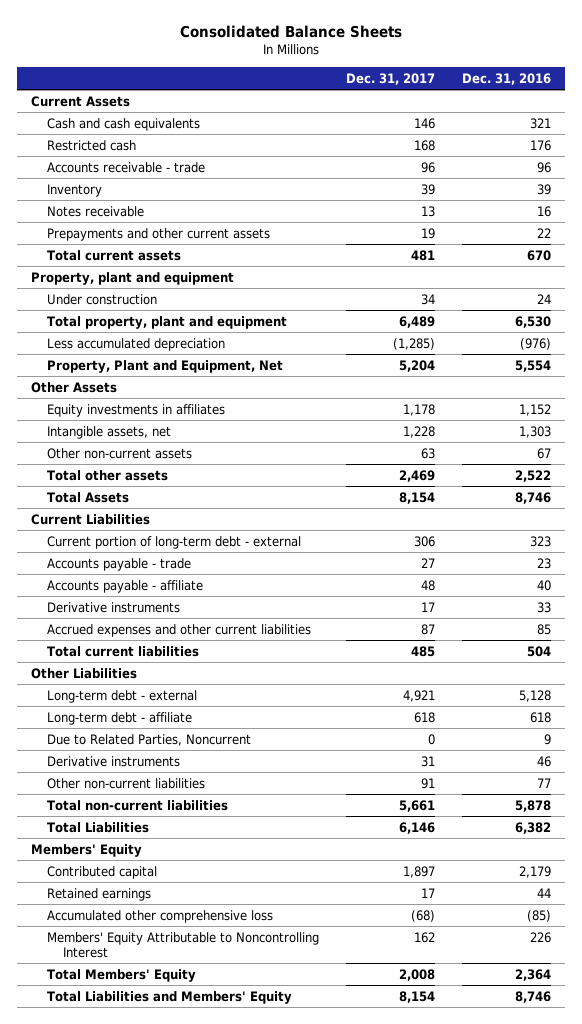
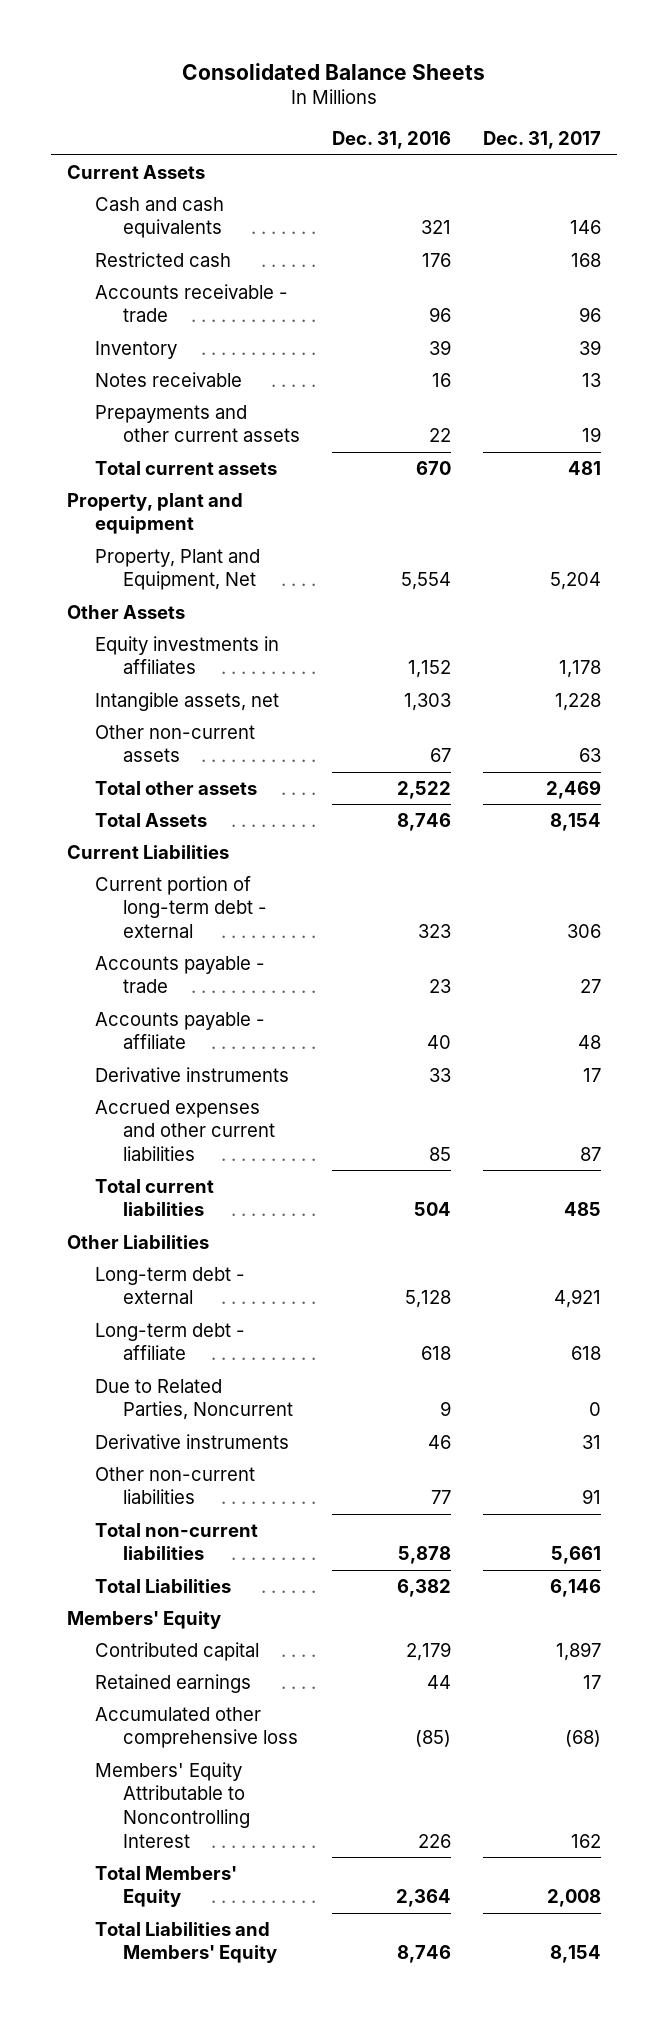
- | Dec. 31, 2017 | Dec. 31, 2016
+ | Dec. 31, 2016 | Dec. 31, 2017
- Under construction | 34 | 24
- Total property, plant and equipment | 6,489 | 6,530
- Less accumulated depreciation | (1,285) | (976)

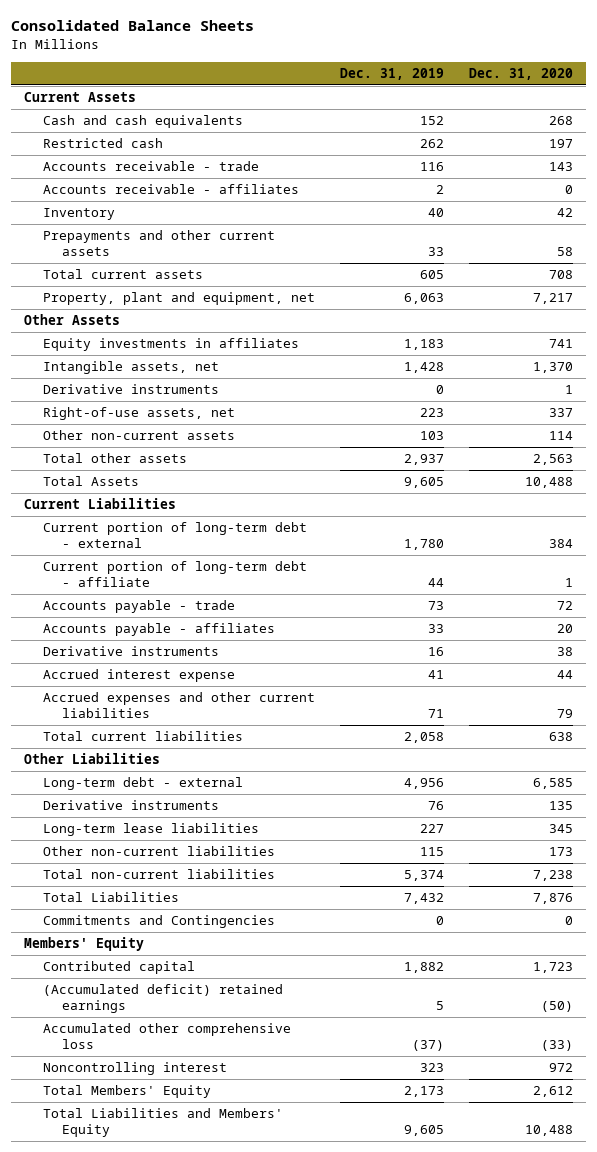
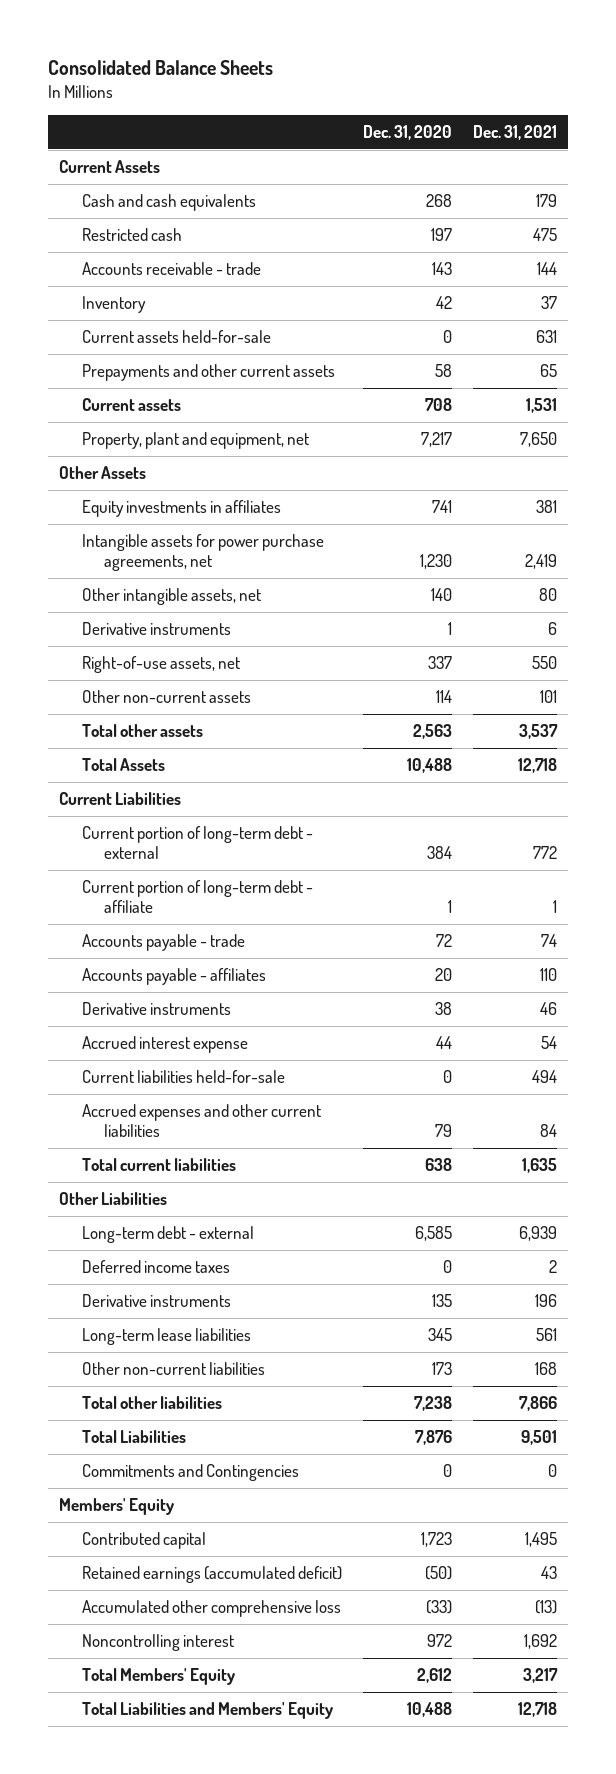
- | Dec. 31, 2019 | Dec. 31, 2020
+ | Dec. 31, 2020 | Dec. 31, 2021
- Accounts receivable - affiliates | 2 | 0
+ Current assets held-for-sale | 0 | 631
- Total current assets | 605 | 708
+ Current assets | 708 | 1,531
- Intangible assets, net | 1,428 | 1,370
+ Intangible assets for power purchase agreements, net | 1,230 | 2,419
+ Other intangible assets, net | 140 | 80
+ Current liabilities held-for-sale | 0 | 494
+ Deferred income taxes | 0 | 2
- Total non-current liabilities | 5,374 | 7,238
+ Total other liabilities | 7,238 | 7,866
- (Accumulated deficit) retained earnings | 5 | (50)
+ Retained earnings (accumulated deficit) | (50) | 43

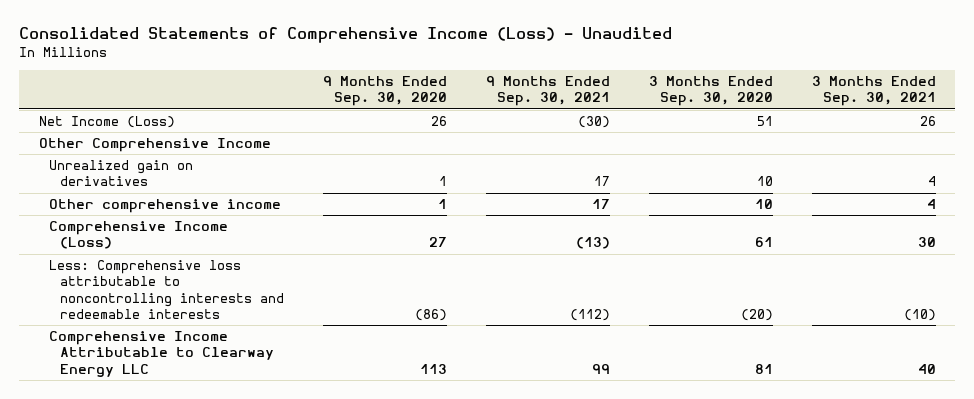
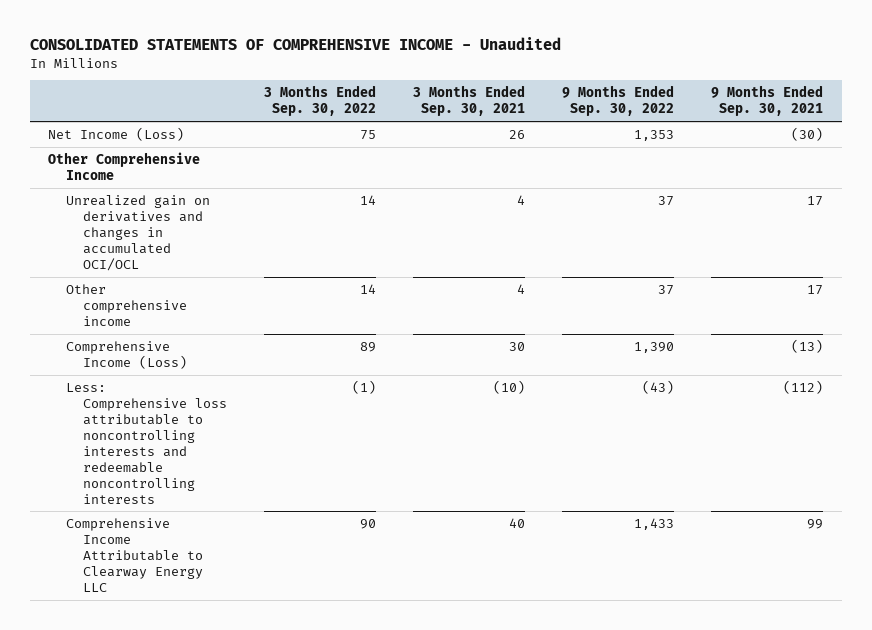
- Consolidated Statements of Comprehensive Income (Loss) - Unaudited
+ CONSOLIDATED STATEMENTS OF COMPREHENSIVE INCOME - Unaudited
- | 9 Months Ended Sep. 30, 2020 | 9 Months Ended Sep. 30, 2021 | 3 Months Ended Sep. 30, 2020 | 3 Months Ended Sep. 30, 2021
+ | 3 Months Ended Sep. 30, 2022 | 3 Months Ended Sep. 30, 2021 | 9 Months Ended Sep. 30, 2022 | 9 Months Ended Sep. 30, 2021
- Unrealized gain on derivatives | 1 | 17 | 10 | 4
+ Unrealized gain on derivatives and changes in accumulated OCI/OCL | 14 | 4 | 37 | 17
- Less: Comprehensive loss attributable to noncontrolling interests and redeemable interests | (86) | (112) | (20) | (10)
+ Less: Comprehensive loss attributable to noncontrolling interests and redeemable noncontrolling interests | (1) | (10) | (43) | (112)

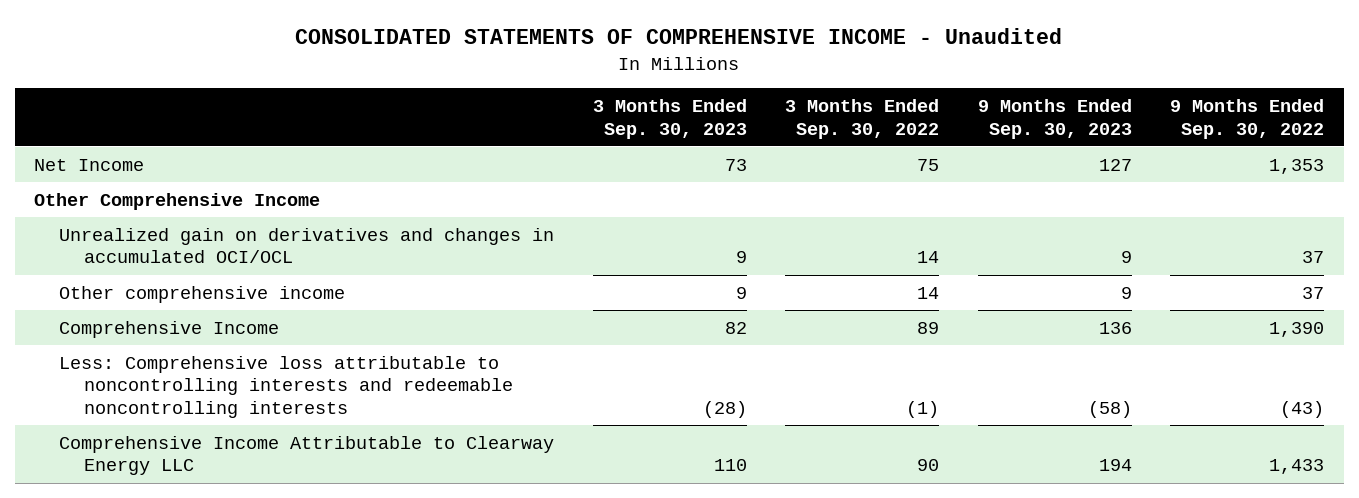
- | 3 Months Ended Sep. 30, 2022 | 3 Months Ended Sep. 30, 2021 | 9 Months Ended Sep. 30, 2022 | 9 Months Ended Sep. 30, 2021
+ | 3 Months Ended Sep. 30, 2023 | 3 Months Ended Sep. 30, 2022 | 9 Months Ended Sep. 30, 2023 | 9 Months Ended Sep. 30, 2022
- Net Income (Loss) | 75 | 26 | 1,353 | (30)
+ Net Income | 73 | 75 | 127 | 1,353
- Comprehensive Income (Loss) | 89 | 30 | 1,390 | (13)
+ Comprehensive Income | 82 | 89 | 136 | 1,390

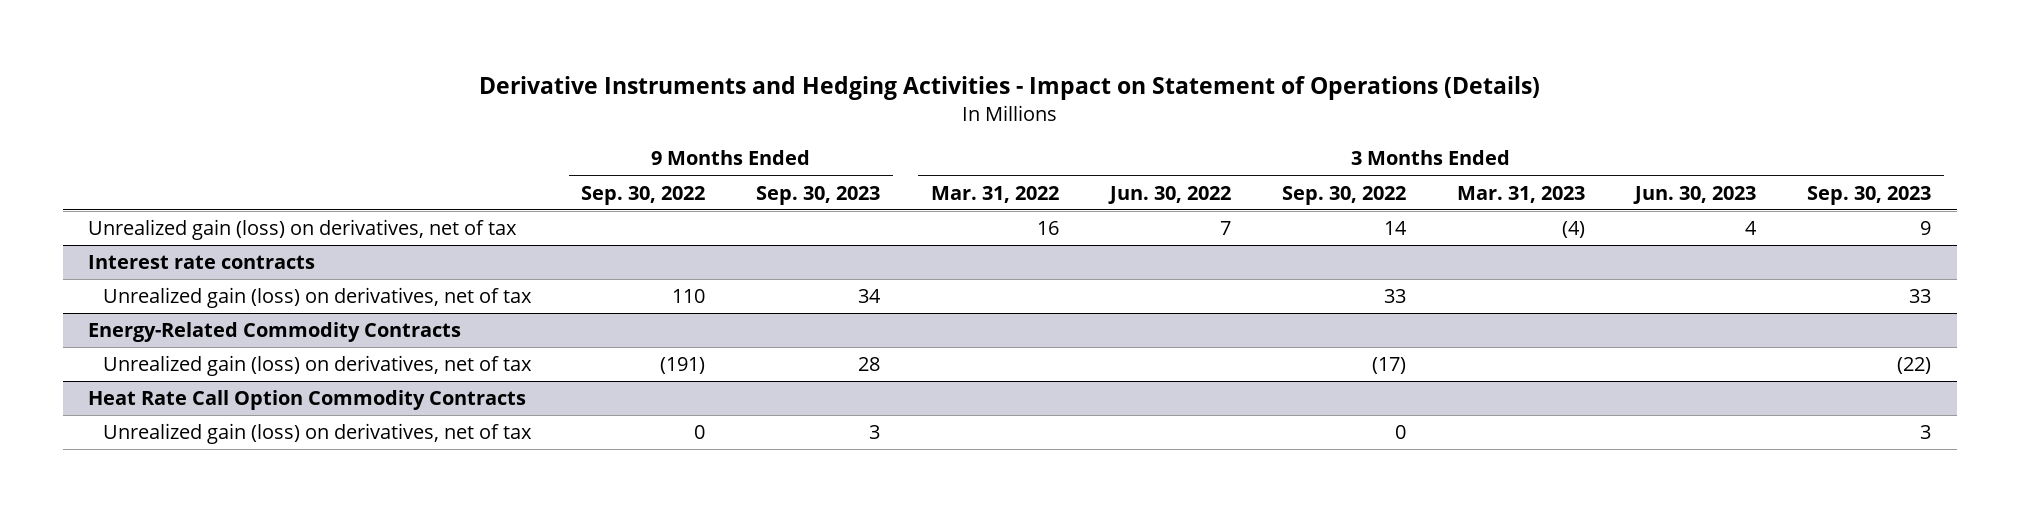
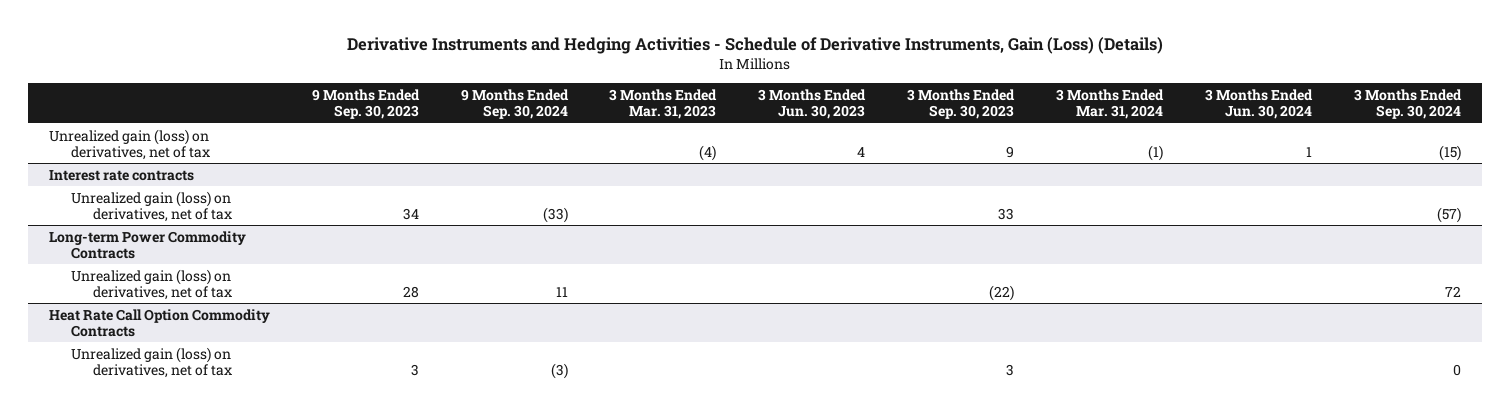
- Derivative Instruments and Hedging Activities - Impact on Statement of Operations (Details)
+ Derivative Instruments and Hedging Activities - Schedule of Derivative Instruments, Gain (Loss) (Details)
- | 9 Months Ended Sep. 30, 2022 | 9 Months Ended Sep. 30, 2023 | 3 Months Ended Mar. 31, 2022 | 3 Months Ended Jun. 30, 2022 | 3 Months Ended Sep. 30, 2022 | 3 Months Ended Mar. 31, 2023 | 3 Months Ended Jun. 30, 2023 | 3 Months Ended Sep. 30, 2023
+ | 9 Months Ended Sep. 30, 2023 | 9 Months Ended Sep. 30, 2024 | 3 Months Ended Mar. 31, 2023 | 3 Months Ended Jun. 30, 2023 | 3 Months Ended Sep. 30, 2023 | 3 Months Ended Mar. 31, 2024 | 3 Months Ended Jun. 30, 2024 | 3 Months Ended Sep. 30, 2024
- Energy-Related Commodity Contracts
+ Long-term Power Commodity Contracts

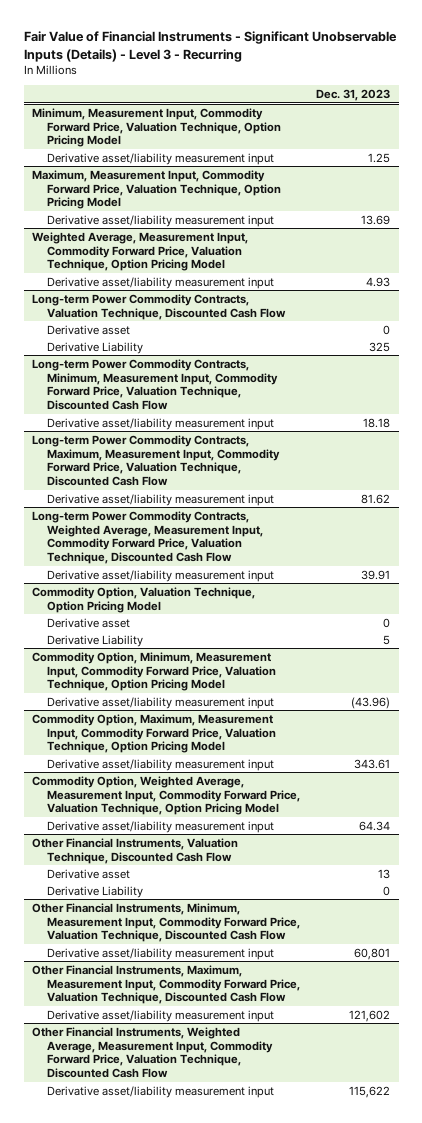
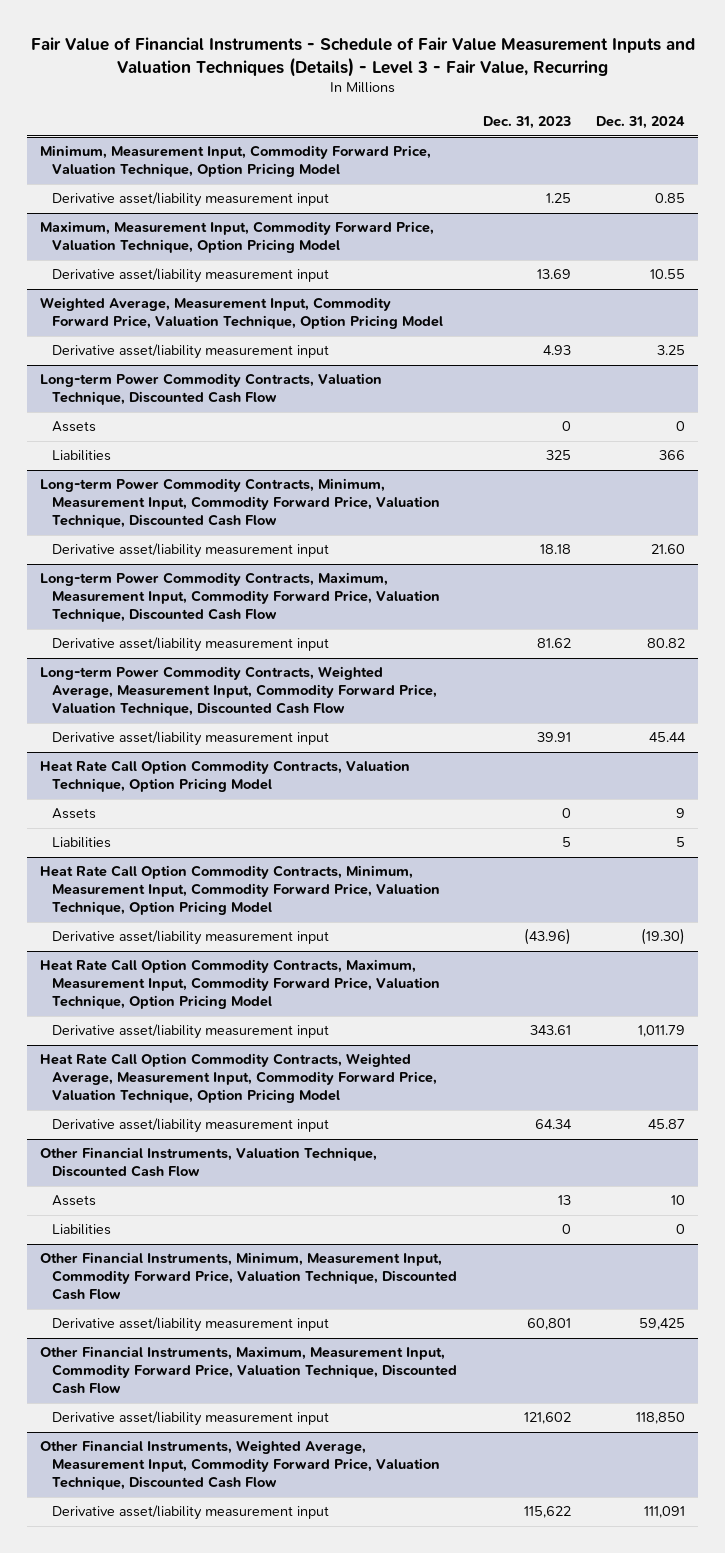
- Fair Value of Financial Instruments - Significant Unobservable Inputs (Details) - Level 3 - Recurring
+ Fair Value of Financial Instruments - Schedule of Fair Value Measurement Inputs and Valuation Techniques (Details) - Level 3 - Fair Value, Recurring
- | Dec. 31, 2023
+ | Dec. 31, 2023 | Dec. 31, 2024
@ Long-term Power Commodity Contracts, Valuation Technique, Discounted Cash Flow
- Derivative asset | 0
- Derivative Liability | 325
+ Assets | 0 | 0
+ Liabilities | 325 | 366
- Commodity Option, Valuation Technique, Option Pricing Model
- Derivative asset | 0
- Derivative Liability | 5
- Commodity Option, Minimum, Measurement Input, Commodity Forward Price, Valuation Technique, Option Pricing Model
+ Heat Rate Call Option Commodity Contracts, Valuation Technique, Option Pricing Model
+ Assets | 0 | 9
+ Liabilities | 5 | 5
+ Heat Rate Call Option Commodity Contracts, Minimum, Measurement Input, Commodity Forward Price, Valuation Technique, Option Pricing Model
- Commodity Option, Maximum, Measurement Input, Commodity Forward Price, Valuation Technique, Option Pricing Model
+ Heat Rate Call Option Commodity Contracts, Maximum, Measurement Input, Commodity Forward Price, Valuation Technique, Option Pricing Model
- Commodity Option, Weighted Average, Measurement Input, Commodity Forward Price, Valuation Technique, Option Pricing Model
+ Heat Rate Call Option Commodity Contracts, Weighted Average, Measurement Input, Commodity Forward Price, Valuation Technique, Option Pricing Model
@ Other Financial Instruments, Valuation Technique, Discounted Cash Flow
- Derivative asset | 13
- Derivative Liability | 0
+ Assets | 13 | 10
+ Liabilities | 0 | 0

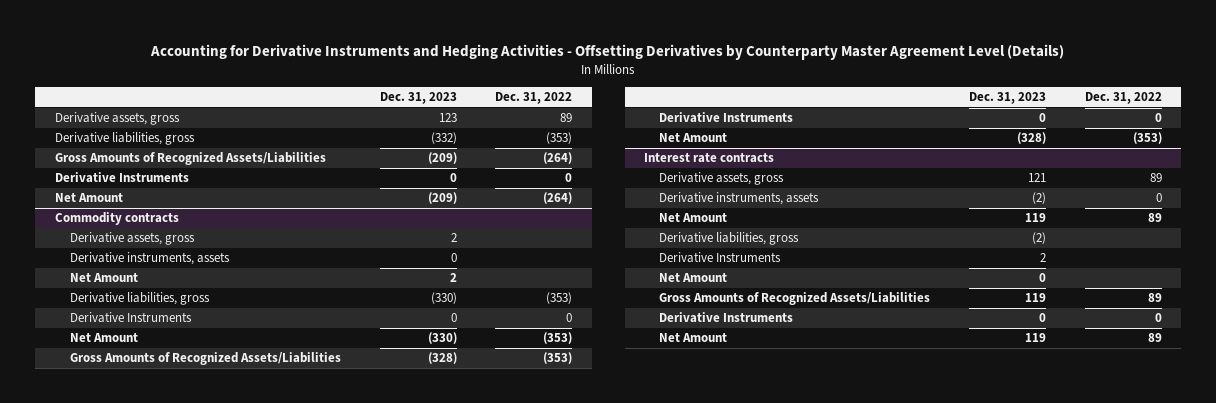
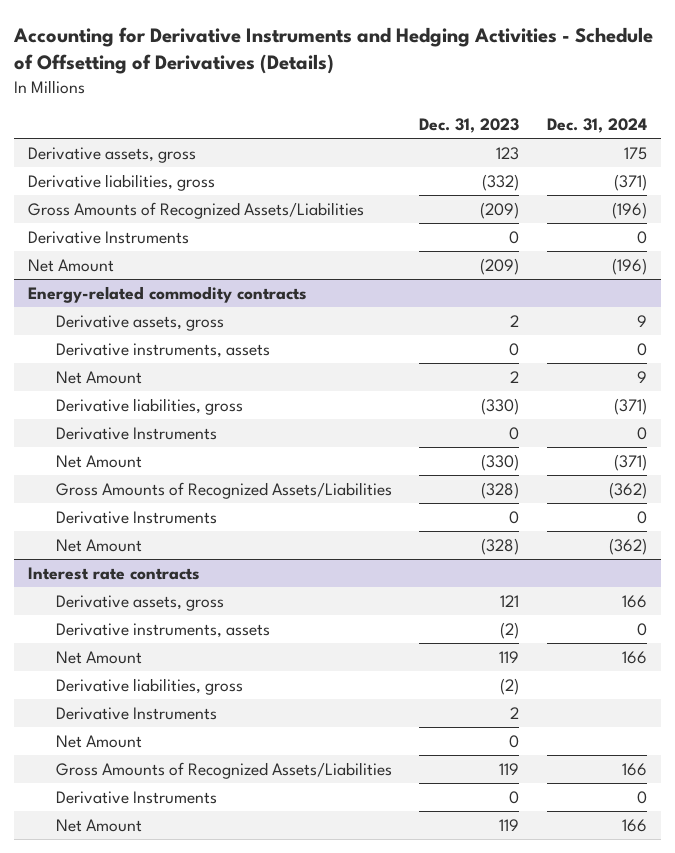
- Accounting for Derivative Instruments and Hedging Activities - Offsetting Derivatives by Counterparty Master Agreement Level (Details)
+ Accounting for Derivative Instruments and Hedging Activities - Schedule of Offsetting of Derivatives (Details)
- | Dec. 31, 2023 | Dec. 31, 2022
+ | Dec. 31, 2023 | Dec. 31, 2024
- Commodity contracts
+ Energy-related commodity contracts

